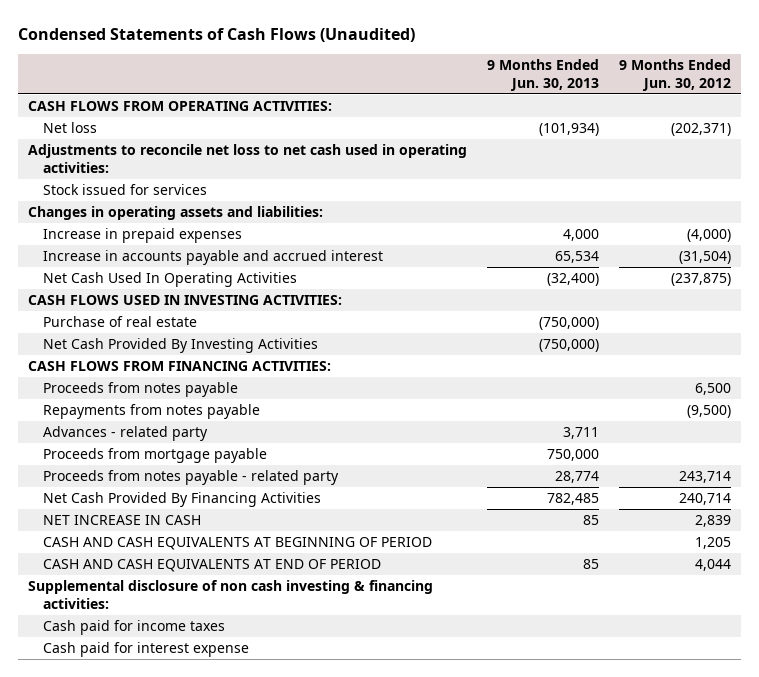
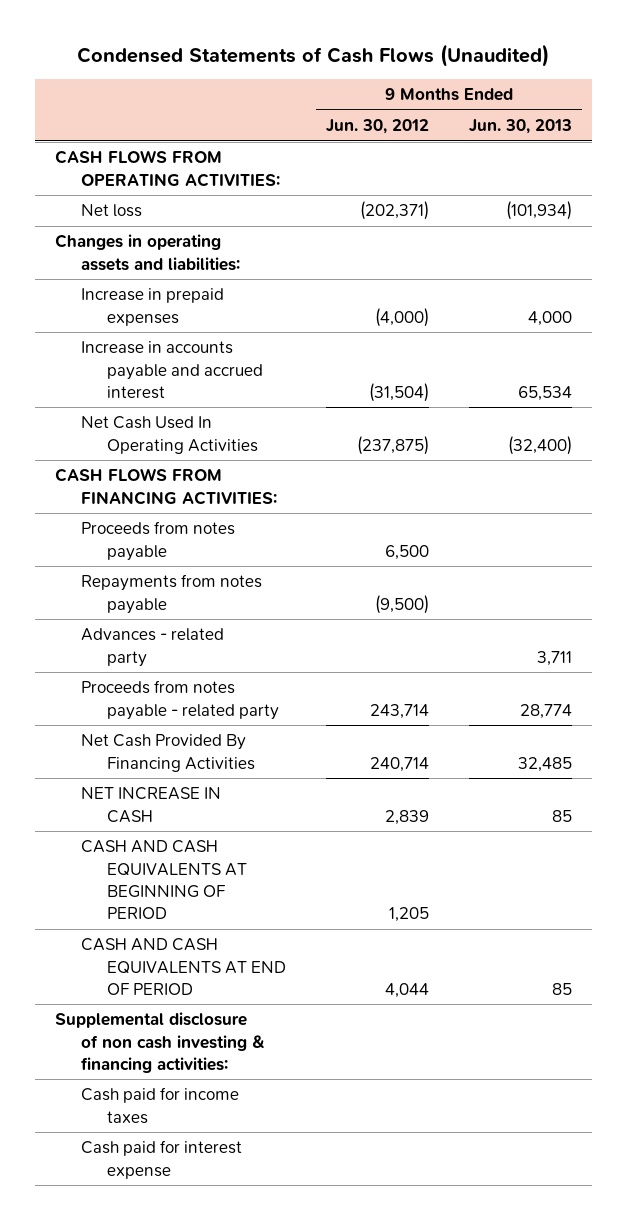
- | 9 Months Ended Jun. 30, 2013 | 9 Months Ended Jun. 30, 2012
+ | 9 Months Ended Jun. 30, 2012 | 9 Months Ended Jun. 30, 2013
- Adjustments to reconcile net loss to net cash used in operating activities:
- Stock issued for services
- CASH FLOWS USED IN INVESTING ACTIVITIES:
- Purchase of real estate | (750,000) |
- Net Cash Provided By Investing Activities | (750,000) |
- Proceeds from mortgage payable | 750,000 |
- Net Cash Provided By Financing Activities | 782,485 | 240,714
+ Net Cash Provided By Financing Activities | 240,714 | 32,485

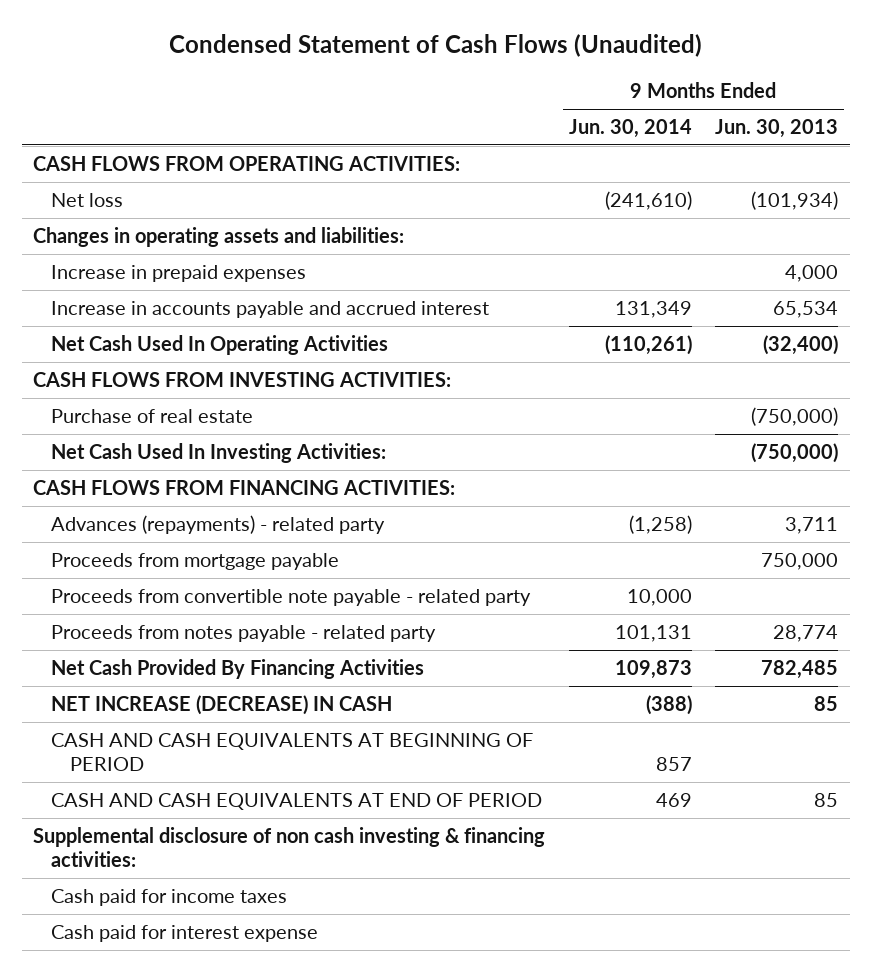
- Condensed Statements of Cash Flows (Unaudited)
+ Condensed Statement of Cash Flows (Unaudited)
- | 9 Months Ended Jun. 30, 2012 | 9 Months Ended Jun. 30, 2013
+ | 9 Months Ended Jun. 30, 2014 | 9 Months Ended Jun. 30, 2013
+ CASH FLOWS FROM INVESTING ACTIVITIES:
+ Purchase of real estate | | (750,000)
+ Net Cash Used In Investing Activities: | | (750,000)
- Proceeds from notes payable | 6,500 |
- Repayments from notes payable | (9,500) |
- Advances - related party | | 3,711
+ Advances (repayments) - related party | (1,258) | 3,711
+ Proceeds from mortgage payable | | 750,000
+ Proceeds from convertible note payable - related party | 10,000 |
- Net Cash Provided By Financing Activities | 240,714 | 32,485
- NET INCREASE IN CASH | 2,839 | 85
+ Net Cash Provided By Financing Activities | 109,873 | 782,485
+ NET INCREASE (DECREASE) IN CASH | (388) | 85

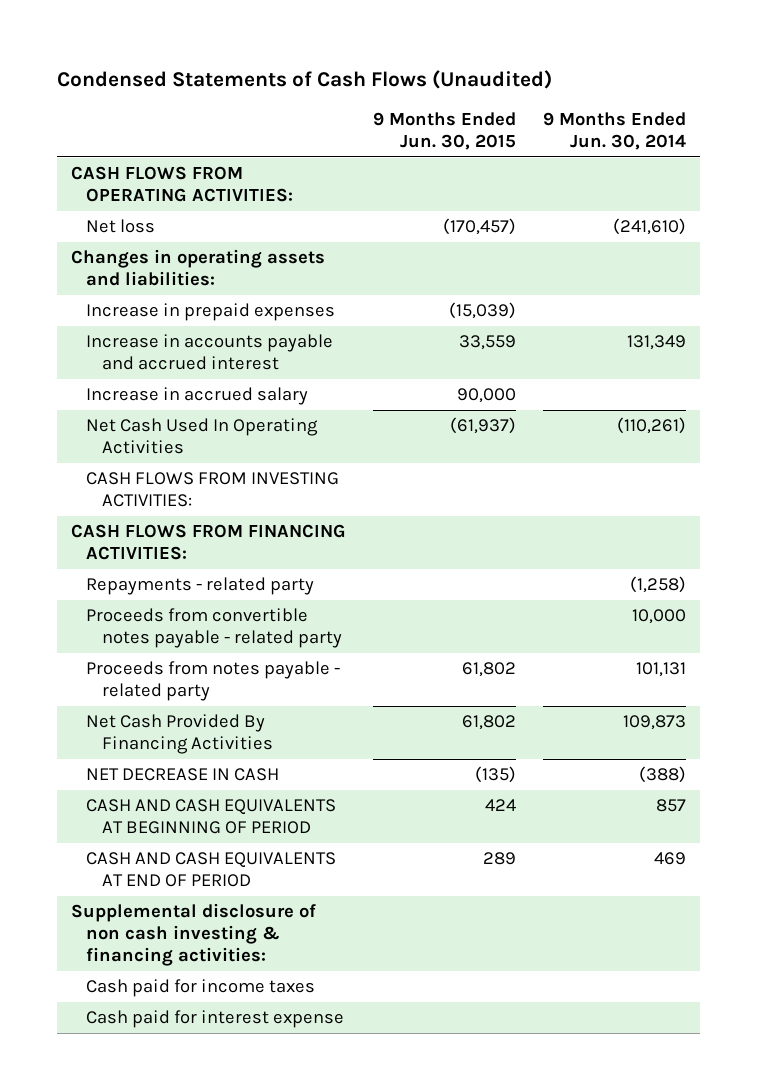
- Condensed Statement of Cash Flows (Unaudited)
+ Condensed Statements of Cash Flows (Unaudited)
- | 9 Months Ended Jun. 30, 2014 | 9 Months Ended Jun. 30, 2013
+ | 9 Months Ended Jun. 30, 2015 | 9 Months Ended Jun. 30, 2014
+ Increase in accrued salary | 90,000 |
- Purchase of real estate | | (750,000)
- Net Cash Used In Investing Activities: | | (750,000)
- Advances (repayments) - related party | (1,258) | 3,711
- Proceeds from mortgage payable | | 750,000
- Proceeds from convertible note payable - related party | 10,000 |
+ Repayments - related party | | (1,258)
+ Proceeds from convertible notes payable - related party | | 10,000
- NET INCREASE (DECREASE) IN CASH | (388) | 85
+ NET DECREASE IN CASH | (135) | (388)

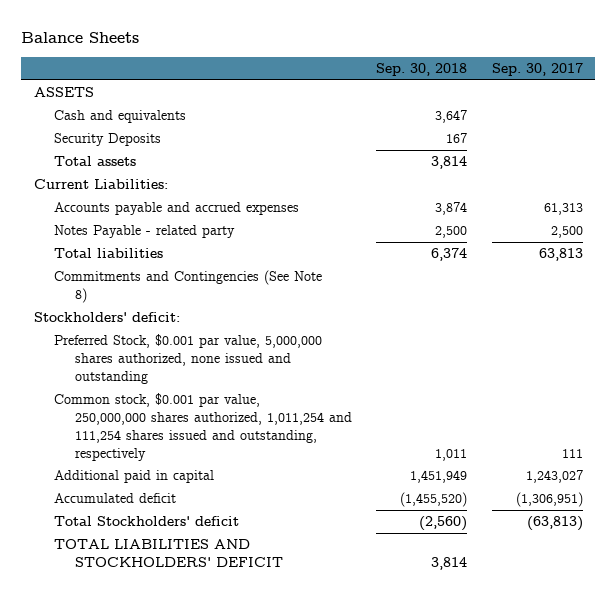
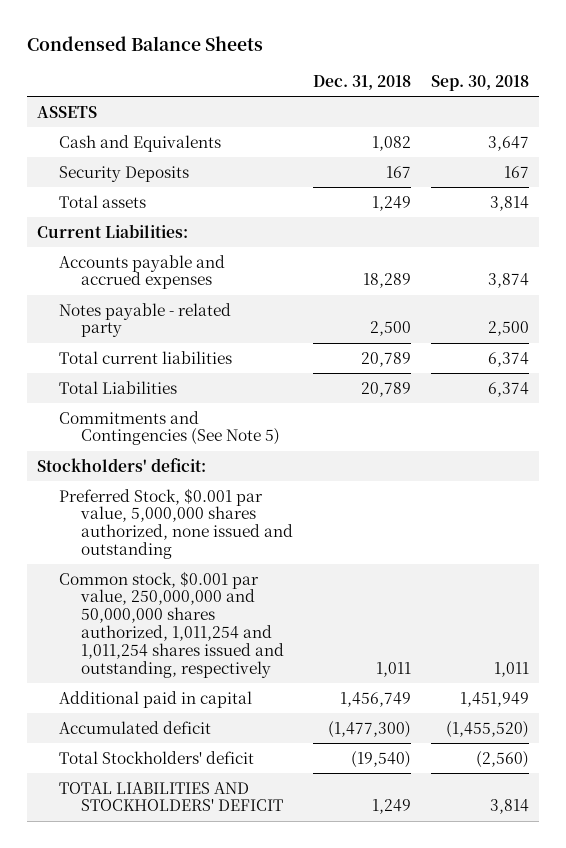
- Balance Sheets
+ Condensed Balance Sheets
- | Sep. 30, 2018 | Sep. 30, 2017
+ | Dec. 31, 2018 | Sep. 30, 2018
- Cash and equivalents | 3,647 |
+ Cash and Equivalents | 1,082 | 3,647
- Notes Payable - related party | 2,500 | 2,500
- Total liabilities | 6,374 | 63,813
- Commitments and Contingencies (See Note 8)
+ Notes payable - related party | 2,500 | 2,500
+ Total current liabilities | 20,789 | 6,374
+ Total Liabilities | 20,789 | 6,374
+ Commitments and Contingencies (See Note 5)
- Common stock, $0.001 par value, 250,000,000 shares authorized, 1,011,254 and 111,254 shares issued and outstanding, respectively | 1,011 | 111
+ Common stock, $0.001 par value, 250,000,000 and 50,000,000 shares authorized, 1,011,254 and 1,011,254 shares issued and outstanding, respectively | 1,011 | 1,011

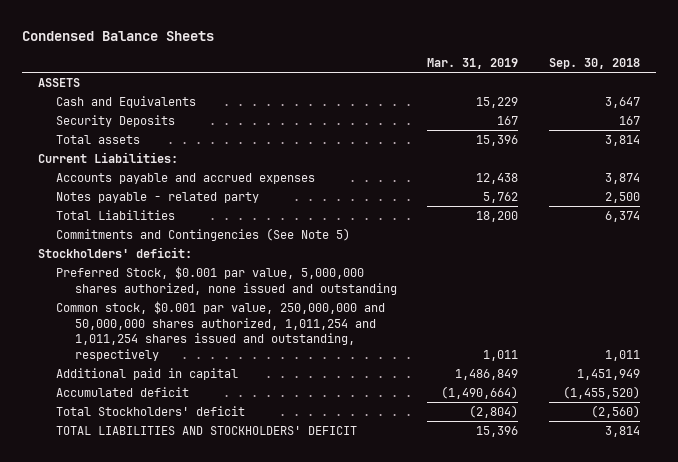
- | Dec. 31, 2018 | Sep. 30, 2018
+ | Mar. 31, 2019 | Sep. 30, 2018
- Total current liabilities | 20,789 | 6,374

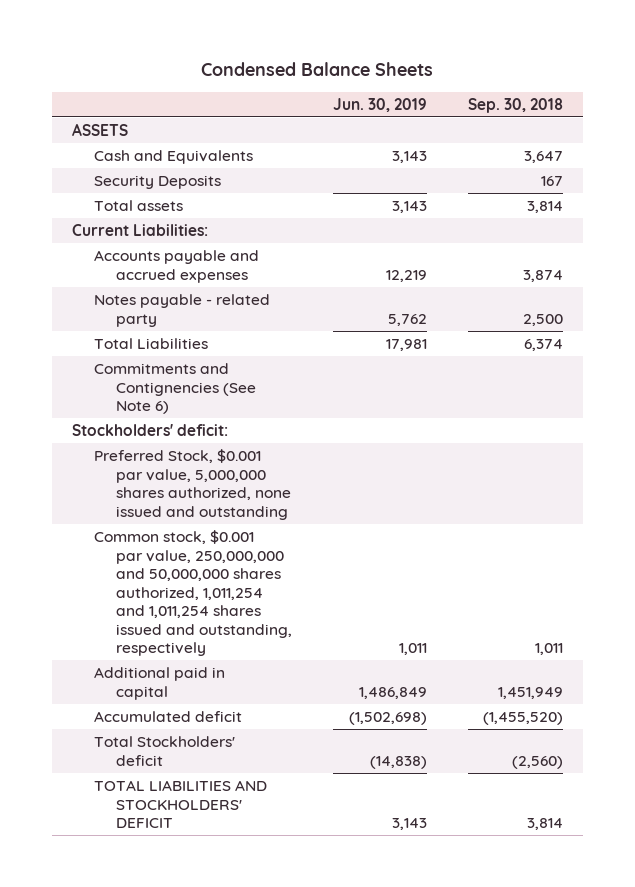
- | Mar. 31, 2019 | Sep. 30, 2018
+ | Jun. 30, 2019 | Sep. 30, 2018
- Commitments and Contingencies (See Note 5)
+ Commitments and Contignencies (See Note 6)

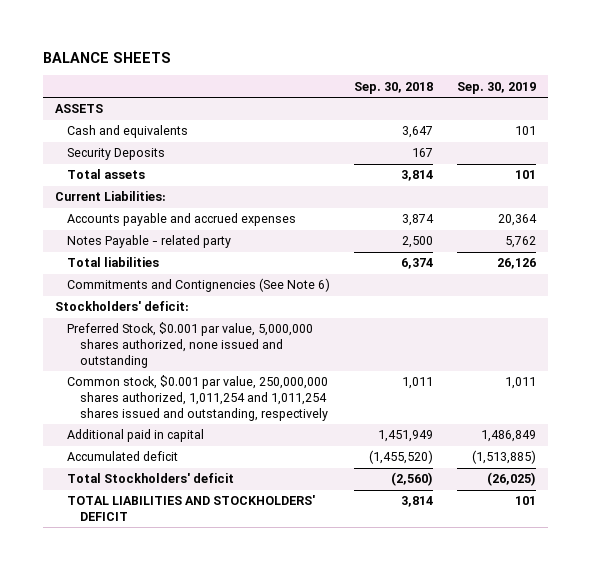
- Condensed Balance Sheets
+ BALANCE SHEETS
- | Jun. 30, 2019 | Sep. 30, 2018
+ | Sep. 30, 2018 | Sep. 30, 2019
- Cash and Equivalents | 3,143 | 3,647
+ Cash and equivalents | 3,647 | 101
- Notes payable - related party | 5,762 | 2,500
- Total Liabilities | 17,981 | 6,374
+ Notes Payable - related party | 2,500 | 5,762
+ Total liabilities | 6,374 | 26,126
- Common stock, $0.001 par value, 250,000,000 and 50,000,000 shares authorized, 1,011,254 and 1,011,254 shares issued and outstanding, respectively | 1,011 | 1,011
+ Common stock, $0.001 par value, 250,000,000 shares authorized, 1,011,254 and 1,011,254 shares issued and outstanding, respectively | 1,011 | 1,011

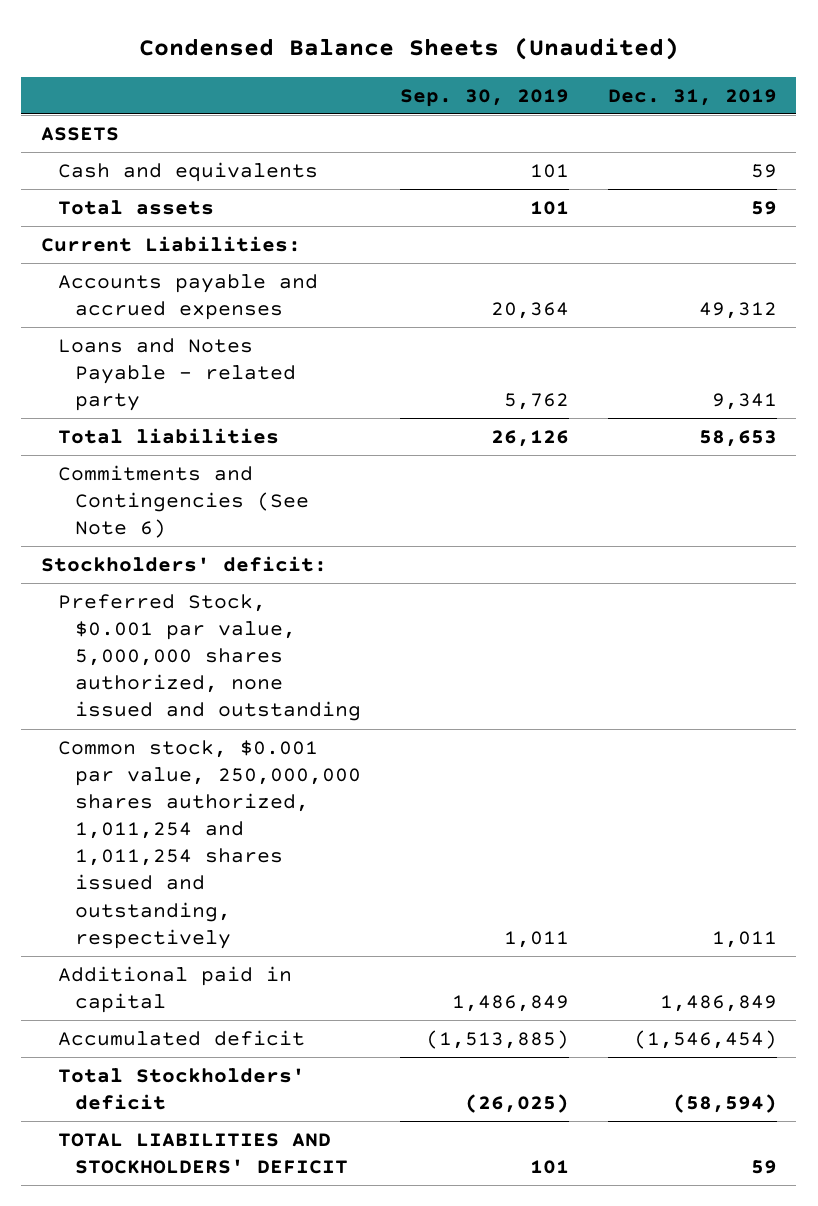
- BALANCE SHEETS
+ Condensed Balance Sheets (Unaudited)
- | Sep. 30, 2018 | Sep. 30, 2019
+ | Sep. 30, 2019 | Dec. 31, 2019
- Security Deposits | 167 |
- Notes Payable - related party | 2,500 | 5,762
+ Loans and Notes Payable - related party | 5,762 | 9,341
- Commitments and Contignencies (See Note 6)
+ Commitments and Contingencies (See Note 6)

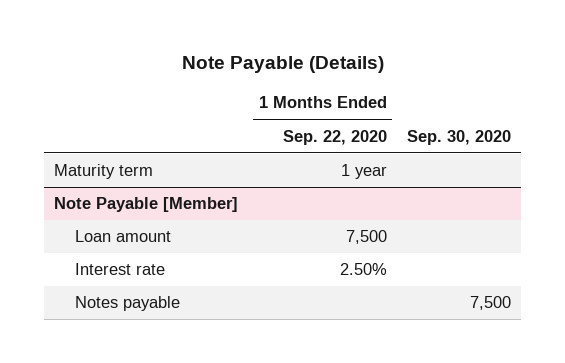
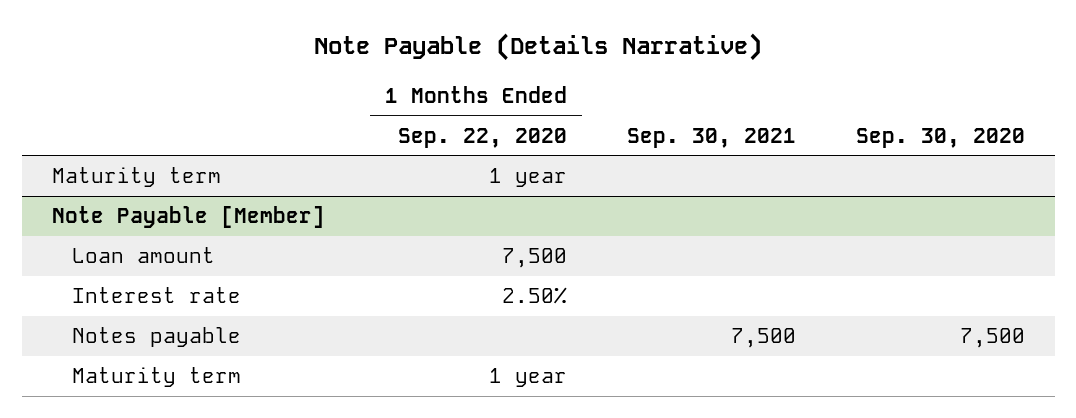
- Note Payable (Details)
+ Note Payable (Details Narrative)
- | 1 Months Ended Sep. 22, 2020 | Sep. 30, 2020
+ | 1 Months Ended Sep. 22, 2020 | Sep. 30, 2021 | Sep. 30, 2020
@ Note Payable [Member]
+ Maturity term | 1 year | |

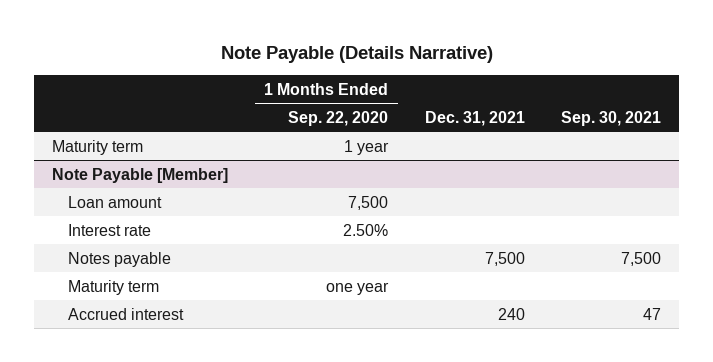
- | 1 Months Ended Sep. 22, 2020 | Sep. 30, 2021 | Sep. 30, 2020
+ | 1 Months Ended Sep. 22, 2020 | Dec. 31, 2021 | Sep. 30, 2021
@ Note Payable [Member]
- Maturity term | 1 year | |
+ Maturity term | one year | |
+ Accrued interest | | 240 | 47

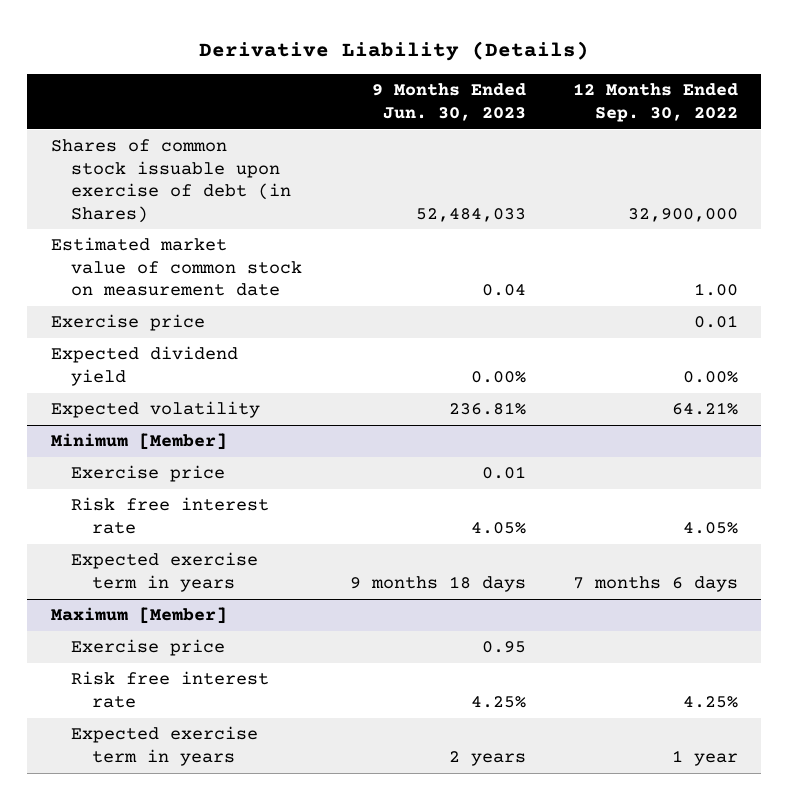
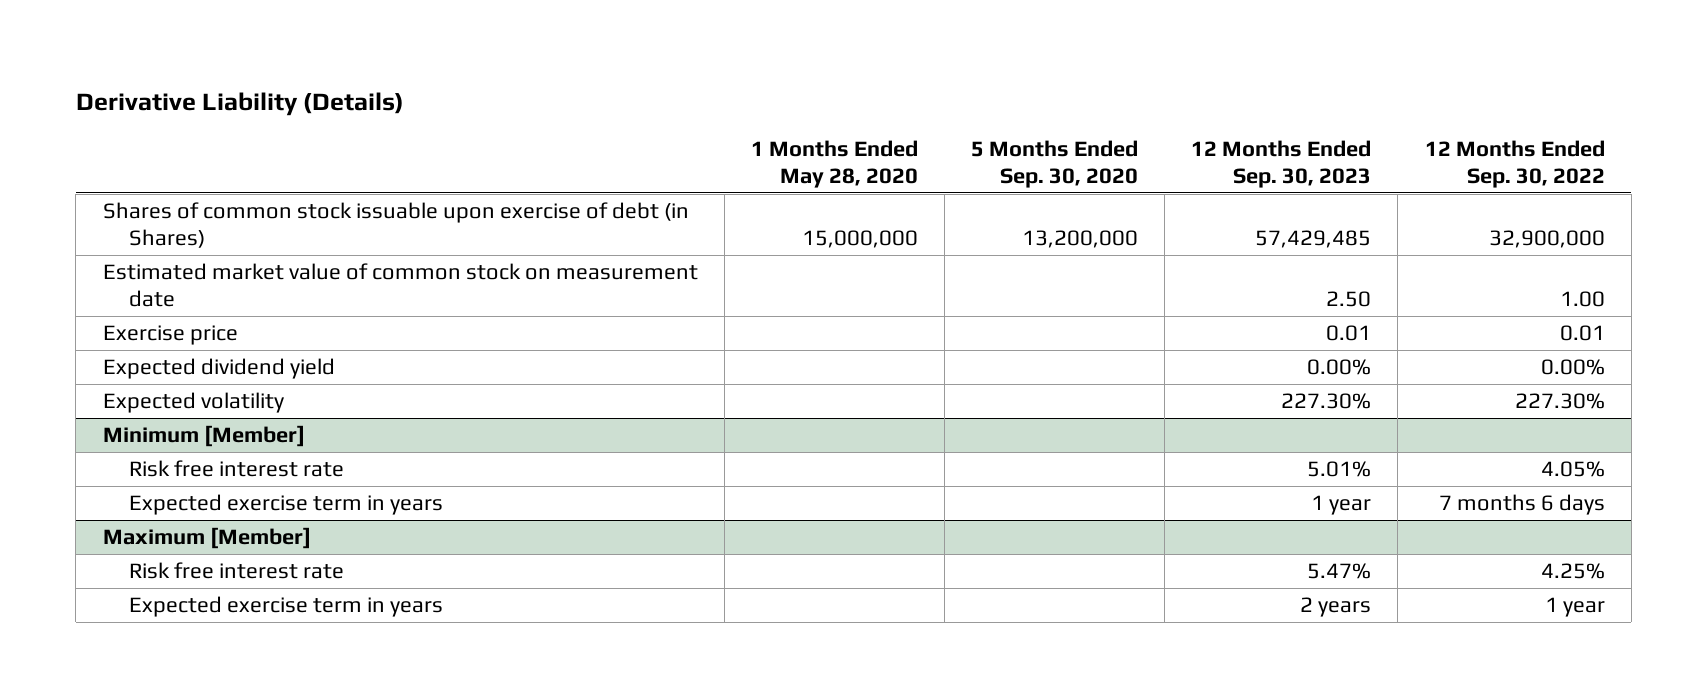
- | 9 Months Ended Jun. 30, 2023 | 12 Months Ended Sep. 30, 2022
+ | 1 Months Ended May 28, 2020 | 5 Months Ended Sep. 30, 2020 | 12 Months Ended Sep. 30, 2023 | 12 Months Ended Sep. 30, 2022
- Expected volatility | 236.81% | 64.21%
+ Expected volatility | | | 227.30% | 227.30%
@ Minimum [Member]
- Exercise price | 0.01 |
@ Maximum [Member]
- Exercise price | 0.95 |

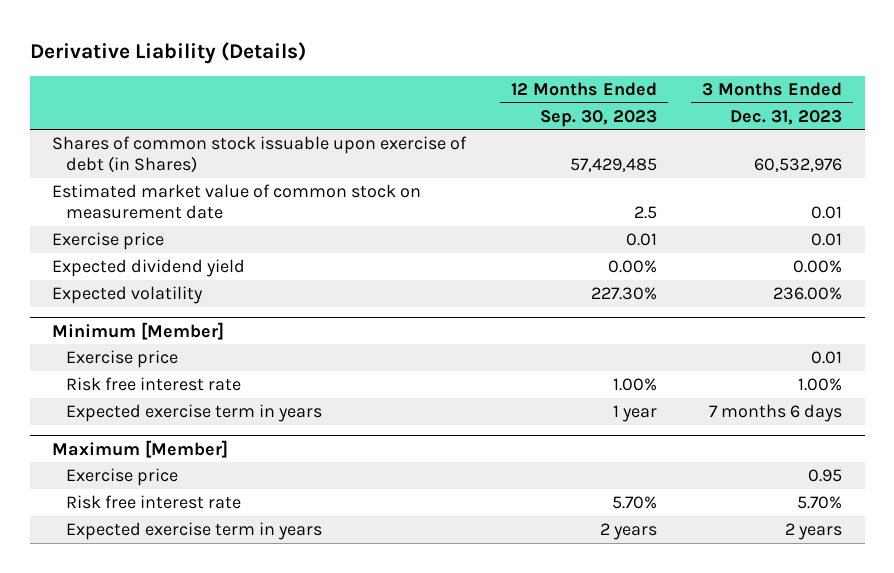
- | 1 Months Ended May 28, 2020 | 5 Months Ended Sep. 30, 2020 | 12 Months Ended Sep. 30, 2023 | 12 Months Ended Sep. 30, 2022
+ | 12 Months Ended Sep. 30, 2023 | 3 Months Ended Dec. 31, 2023
- Estimated market value of common stock on measurement date | | | 2.50 | 1.00
+ Estimated market value of common stock on measurement date | 2.5 | 0.01
@ Minimum [Member]
- Risk free interest rate | | | 5.01% | 4.05%
+ Exercise price | | 0.01
+ Risk free interest rate | 1.00% | 1.00%
@ Maximum [Member]
- Risk free interest rate | | | 5.47% | 4.25%
+ Exercise price | | 0.95
+ Risk free interest rate | 5.70% | 5.70%

